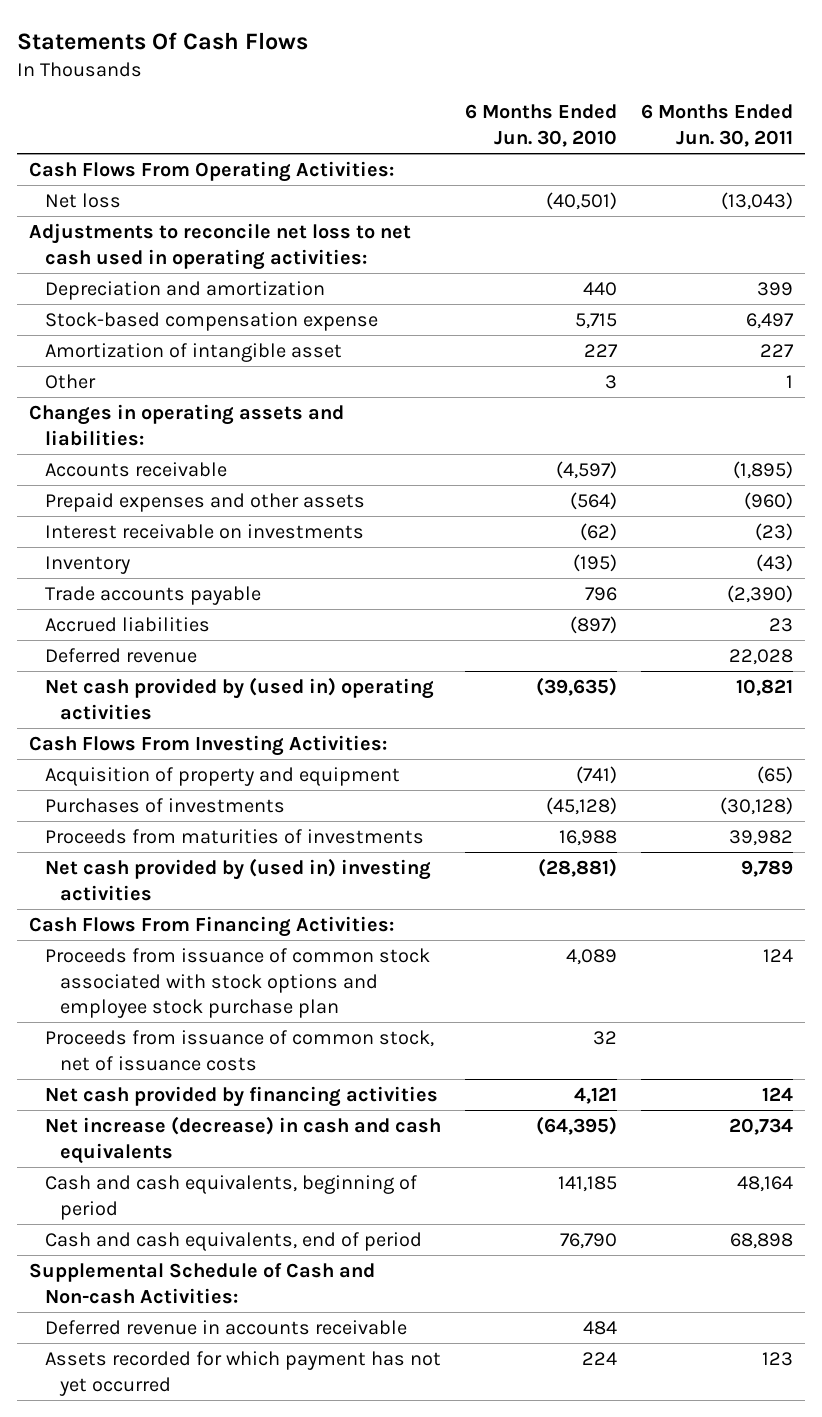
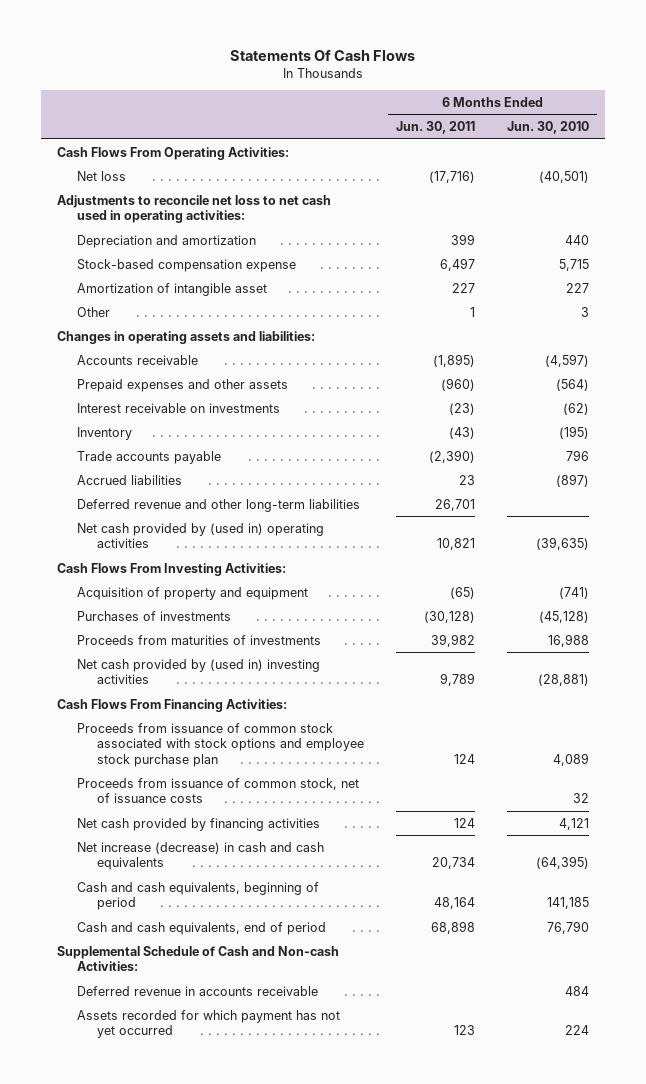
- | 6 Months Ended Jun. 30, 2010 | 6 Months Ended Jun. 30, 2011
+ | 6 Months Ended Jun. 30, 2011 | 6 Months Ended Jun. 30, 2010
- Net loss | (40,501) | (13,043)
+ Net loss | (17,716) | (40,501)
- Deferred revenue | | 22,028
+ Deferred revenue and other long-term liabilities | 26,701 |

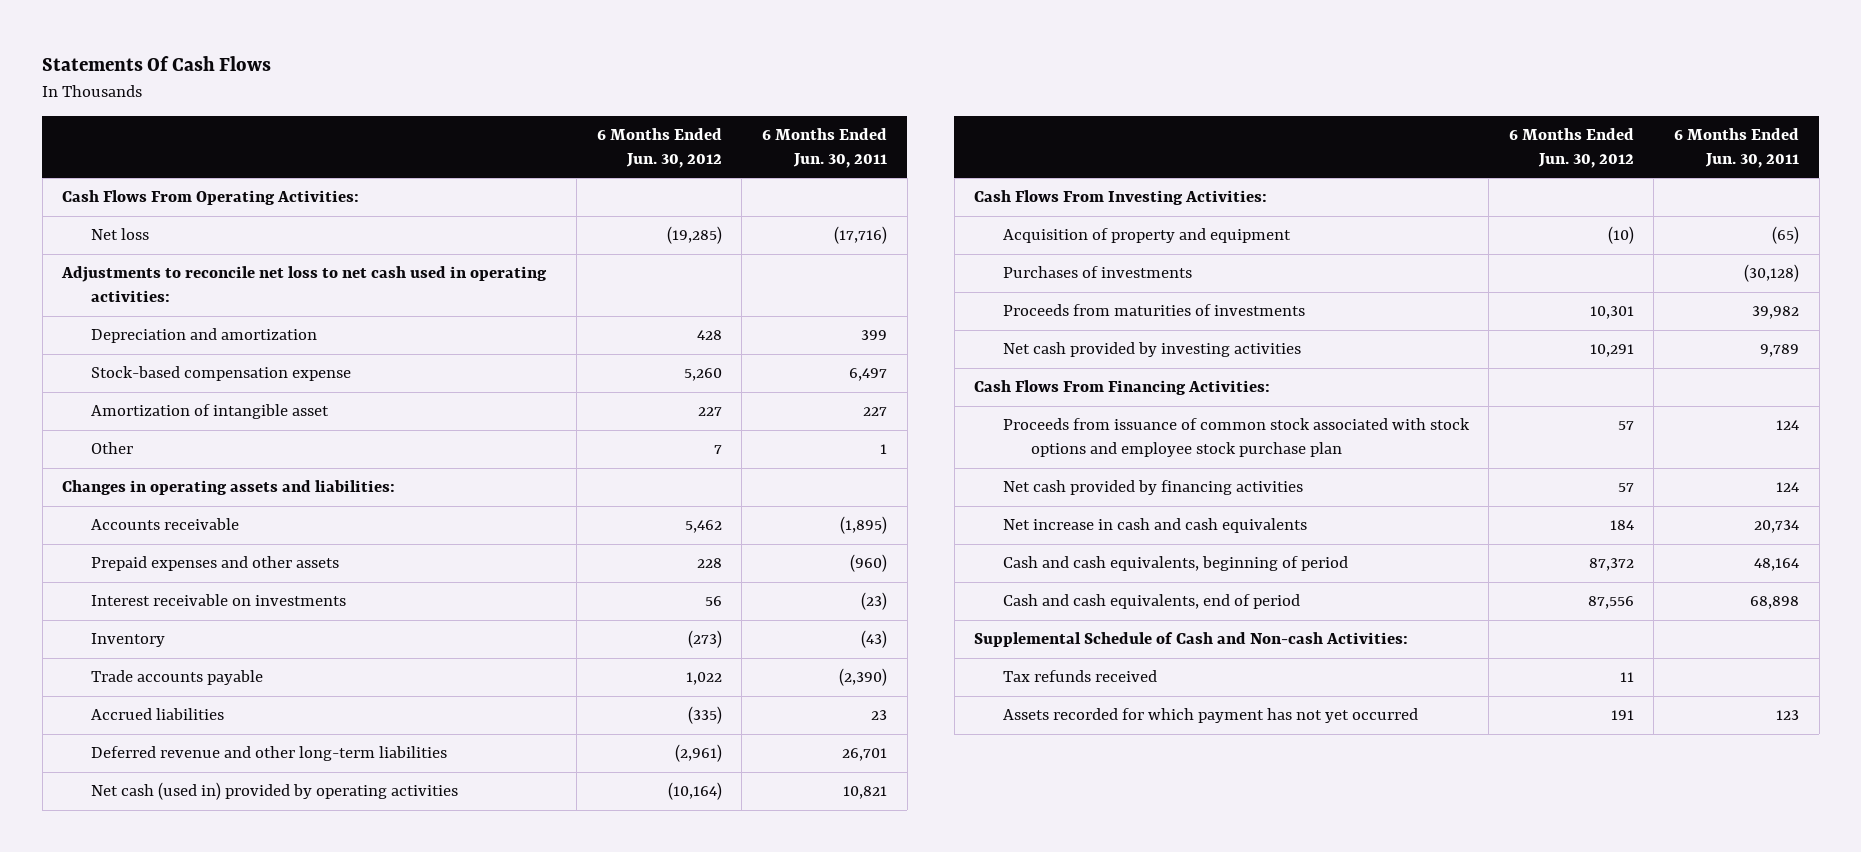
- | 6 Months Ended Jun. 30, 2011 | 6 Months Ended Jun. 30, 2010
+ | 6 Months Ended Jun. 30, 2012 | 6 Months Ended Jun. 30, 2011
- Net cash provided by (used in) operating activities | 10,821 | (39,635)
+ Net cash (used in) provided by operating activities | (10,164) | 10,821
- Net cash provided by (used in) investing activities | 9,789 | (28,881)
+ Net cash provided by investing activities | 10,291 | 9,789
- Proceeds from issuance of common stock, net of issuance costs | | 32
- Net increase (decrease) in cash and cash equivalents | 20,734 | (64,395)
+ Net increase in cash and cash equivalents | 184 | 20,734
- Deferred revenue in accounts receivable | | 484
+ Tax refunds received | 11 |

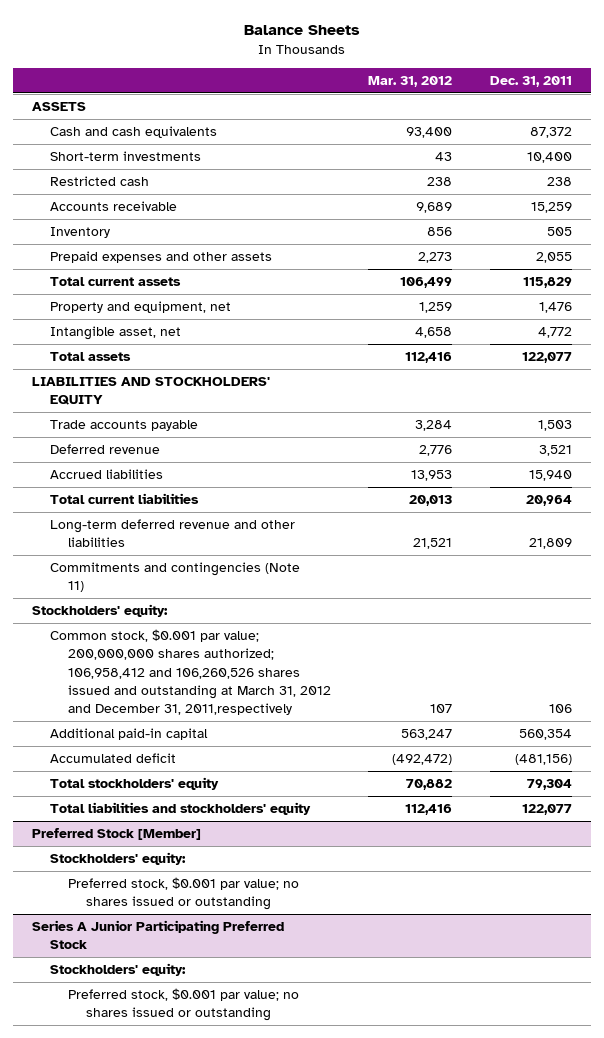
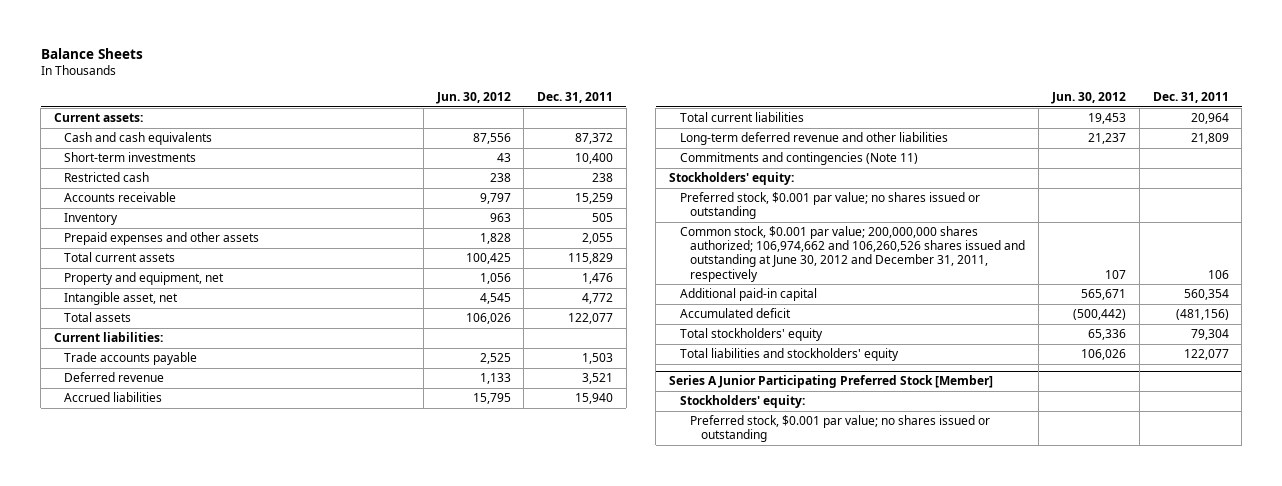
- | Mar. 31, 2012 | Dec. 31, 2011
+ | Jun. 30, 2012 | Dec. 31, 2011
- ASSETS
+ Current assets:
- LIABILITIES AND STOCKHOLDERS' EQUITY
+ Current liabilities:
- Common stock, $0.001 par value; 200,000,000 shares authorized; 106,958,412 and 106,260,526 shares issued and outstanding at March 31, 2012 and December 31, 2011,respectively | 107 | 106
+ Preferred stock, $0.001 par value; no shares issued or outstanding
+ Common stock, $0.001 par value; 200,000,000 shares authorized; 106,974,662 and 106,260,526 shares issued and outstanding at June 30, 2012 and December 31, 2011, respectively | 107 | 106
- Preferred Stock [Member]
- Stockholders' equity:
- Preferred stock, $0.001 par value; no shares issued or outstanding
- Series A Junior Participating Preferred Stock
+ Series A Junior Participating Preferred Stock [Member]

